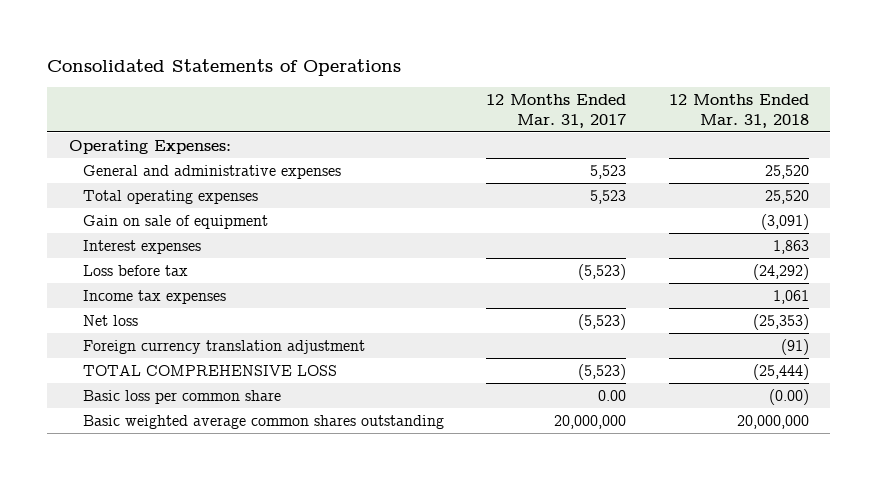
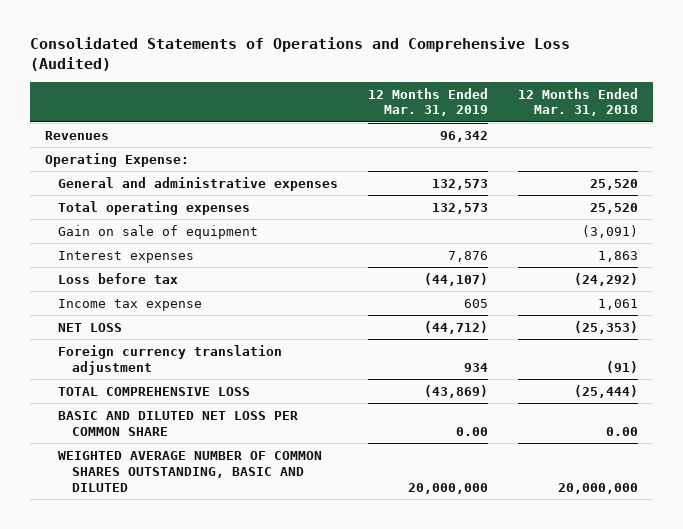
- Consolidated Statements of Operations
+ Consolidated Statements of Operations and Comprehensive Loss (Audited)
- | 12 Months Ended Mar. 31, 2017 | 12 Months Ended Mar. 31, 2018
+ | 12 Months Ended Mar. 31, 2019 | 12 Months Ended Mar. 31, 2018
- Operating Expenses:
+ Revenues | 96,342 |
+ Operating Expense:
- Income tax expenses | | 1,061
- Net loss | (5,523) | (25,353)
+ Income tax expense | 605 | 1,061
+ NET LOSS | (44,712) | (25,353)
- Basic loss per common share | 0.00 | (0.00)
- Basic weighted average common shares outstanding | 20,000,000 | 20,000,000
+ BASIC AND DILUTED NET LOSS PER COMMON SHARE | 0.00 | 0.00
+ WEIGHTED AVERAGE NUMBER OF COMMON SHARES OUTSTANDING, BASIC AND DILUTED | 20,000,000 | 20,000,000

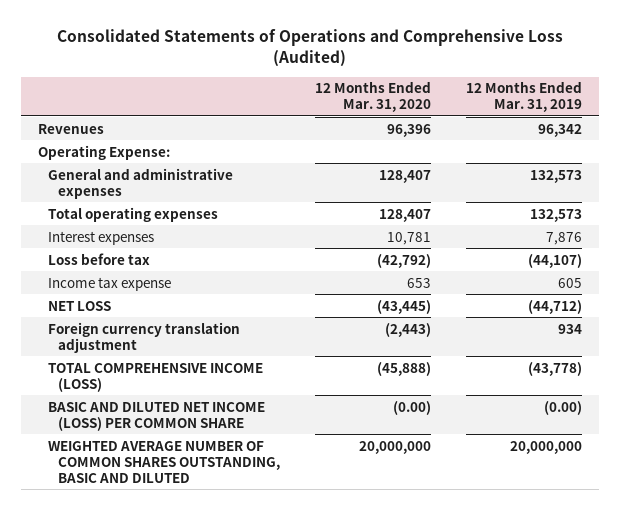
- | 12 Months Ended Mar. 31, 2019 | 12 Months Ended Mar. 31, 2018
+ | 12 Months Ended Mar. 31, 2020 | 12 Months Ended Mar. 31, 2019
- Gain on sale of equipment | | (3,091)
- TOTAL COMPREHENSIVE LOSS | (43,869) | (25,444)
- BASIC AND DILUTED NET LOSS PER COMMON SHARE | 0.00 | 0.00
+ TOTAL COMPREHENSIVE INCOME (LOSS) | (45,888) | (43,778)
+ BASIC AND DILUTED NET INCOME (LOSS) PER COMMON SHARE | (0.00) | (0.00)

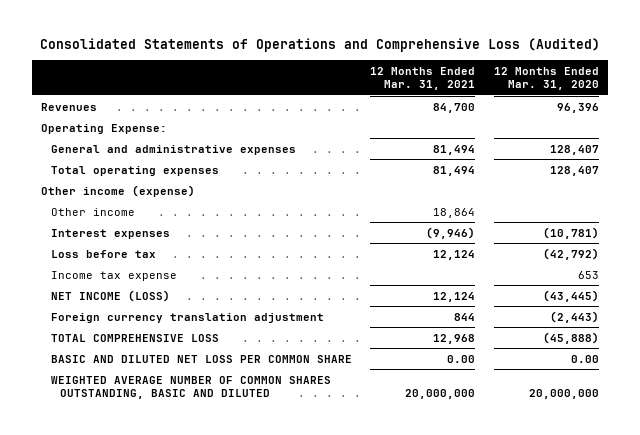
- | 12 Months Ended Mar. 31, 2020 | 12 Months Ended Mar. 31, 2019
+ | 12 Months Ended Mar. 31, 2021 | 12 Months Ended Mar. 31, 2020
- Interest expenses | 10,781 | 7,876
+ Other income (expense)
+ Other income | 18,864 |
+ Interest expenses | (9,946) | (10,781)
- NET LOSS | (43,445) | (44,712)
+ NET INCOME (LOSS) | 12,124 | (43,445)
- TOTAL COMPREHENSIVE INCOME (LOSS) | (45,888) | (43,778)
- BASIC AND DILUTED NET INCOME (LOSS) PER COMMON SHARE | (0.00) | (0.00)
+ TOTAL COMPREHENSIVE LOSS | 12,968 | (45,888)
+ BASIC AND DILUTED NET LOSS PER COMMON SHARE | 0.00 | 0.00

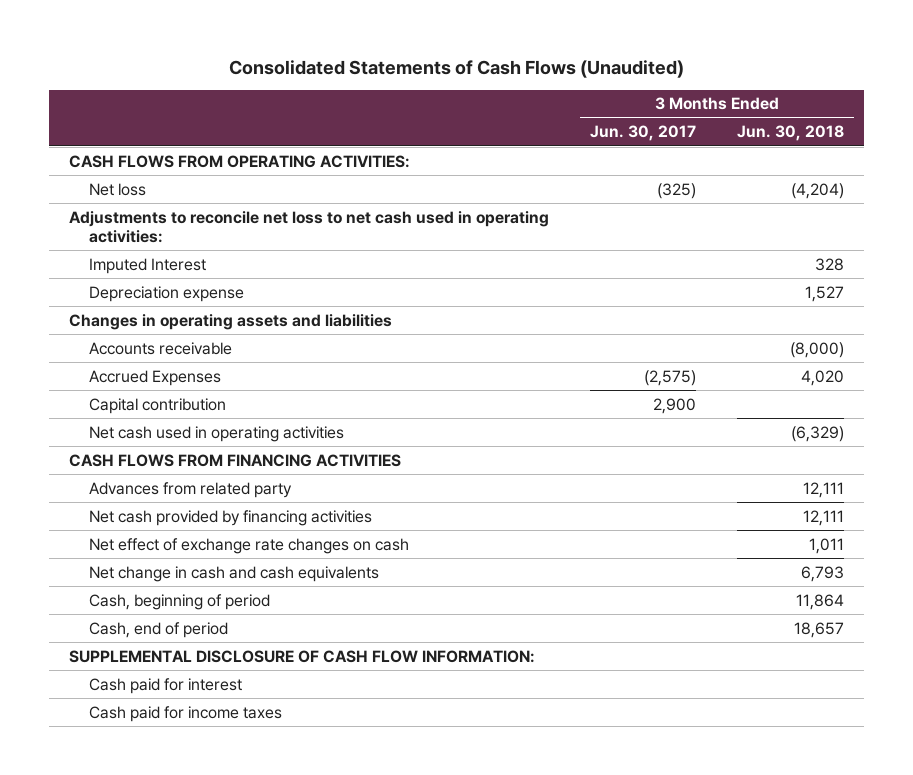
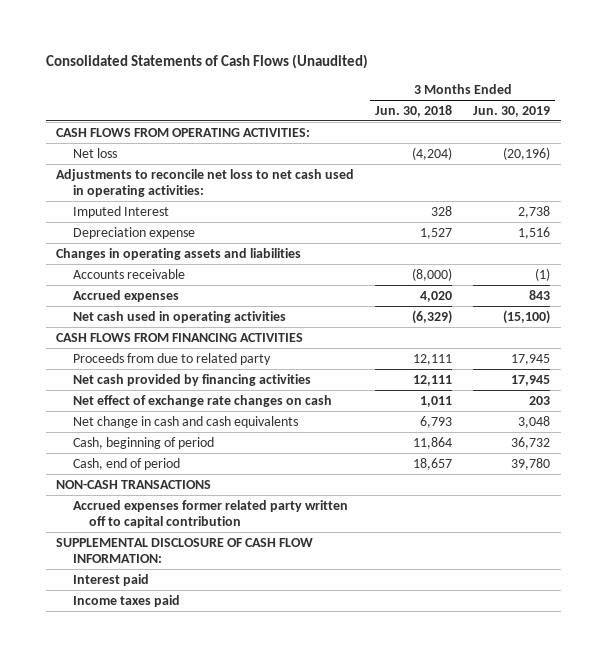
- | 3 Months Ended Jun. 30, 2017 | 3 Months Ended Jun. 30, 2018
+ | 3 Months Ended Jun. 30, 2018 | 3 Months Ended Jun. 30, 2019
- Accrued Expenses | (2,575) | 4,020
- Capital contribution | 2,900 |
+ Accrued expenses | 4,020 | 843
- Advances from related party | | 12,111
+ Proceeds from due to related party | 12,111 | 17,945
+ NON-CASH TRANSACTIONS
+ Accrued expenses former related party written off to capital contribution
- Cash paid for interest
- Cash paid for income taxes
+ Interest paid
+ Income taxes paid

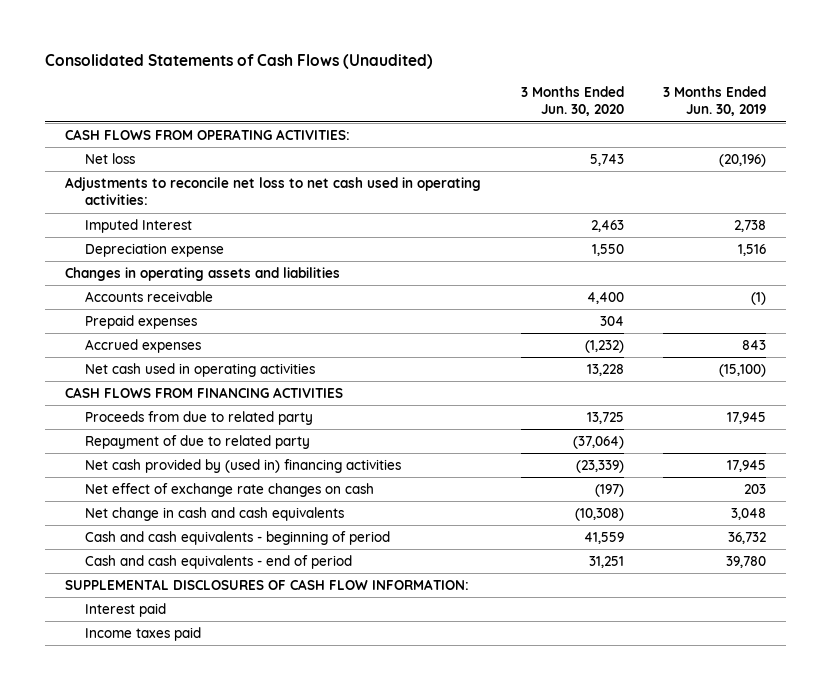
- | 3 Months Ended Jun. 30, 2018 | 3 Months Ended Jun. 30, 2019
+ | 3 Months Ended Jun. 30, 2020 | 3 Months Ended Jun. 30, 2019
+ Prepaid expenses | 304 |
- Net cash provided by financing activities | 12,111 | 17,945
+ Repayment of due to related party | (37,064) |
+ Net cash provided by (used in) financing activities | (23,339) | 17,945
- Cash, beginning of period | 11,864 | 36,732
- Cash, end of period | 18,657 | 39,780
- NON-CASH TRANSACTIONS
- Accrued expenses former related party written off to capital contribution
- SUPPLEMENTAL DISCLOSURE OF CASH FLOW INFORMATION:
+ Cash and cash equivalents - beginning of period | 41,559 | 36,732
+ Cash and cash equivalents - end of period | 31,251 | 39,780
+ SUPPLEMENTAL DISCLOSURES OF CASH FLOW INFORMATION:

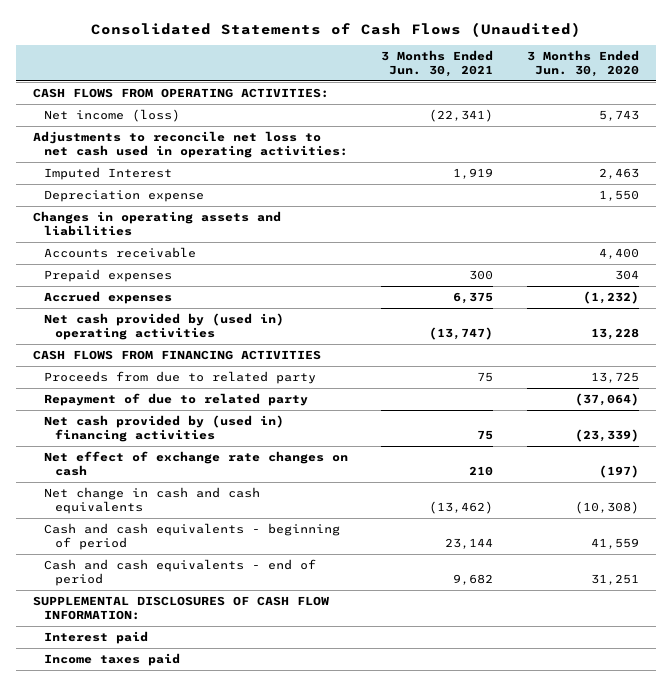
- | 3 Months Ended Jun. 30, 2020 | 3 Months Ended Jun. 30, 2019
+ | 3 Months Ended Jun. 30, 2021 | 3 Months Ended Jun. 30, 2020
- Net loss | 5,743 | (20,196)
+ Net income (loss) | (22,341) | 5,743
- Net cash used in operating activities | 13,228 | (15,100)
+ Net cash provided by (used in) operating activities | (13,747) | 13,228

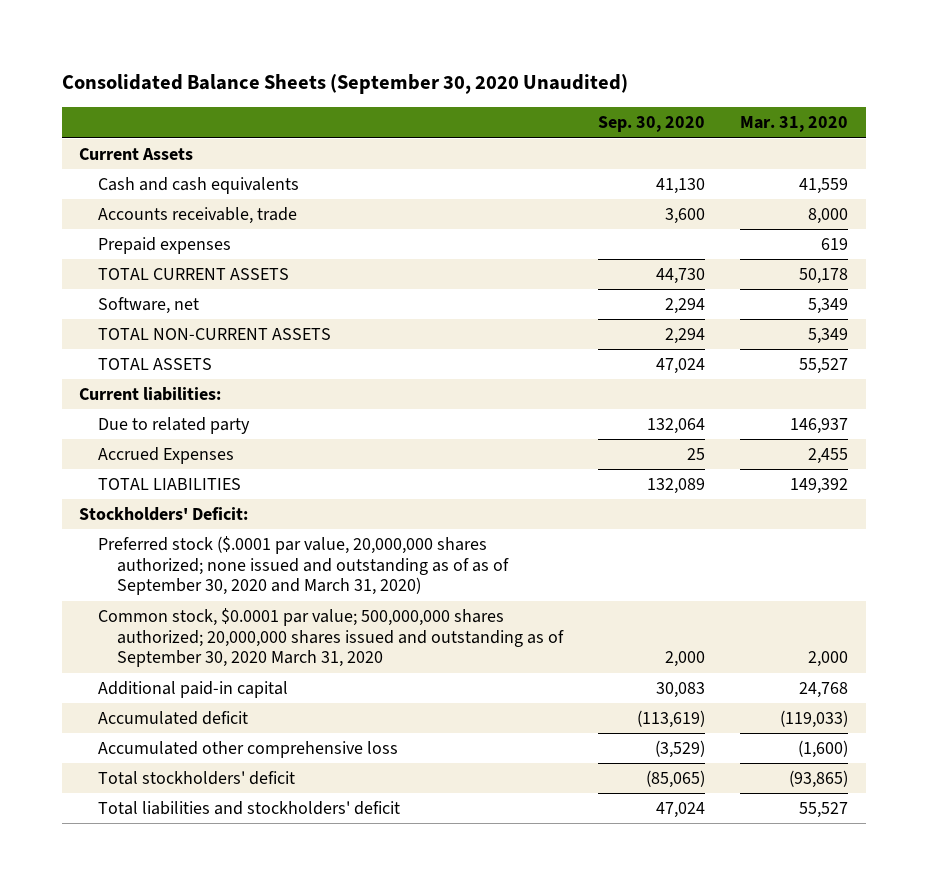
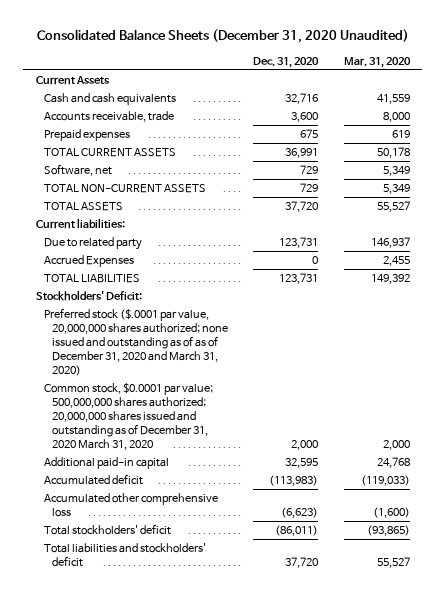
- Consolidated Balance Sheets (September 30, 2020 Unaudited)
+ Consolidated Balance Sheets (December 31, 2020 Unaudited)
- | Sep. 30, 2020 | Mar. 31, 2020
+ | Dec. 31, 2020 | Mar. 31, 2020
- Preferred stock ($.0001 par value, 20,000,000 shares authorized; none issued and outstanding as of as of September 30, 2020 and March 31, 2020)
- Common stock, $0.0001 par value; 500,000,000 shares authorized; 20,000,000 shares issued and outstanding as of September 30, 2020 March 31, 2020 | 2,000 | 2,000
+ Preferred stock ($.0001 par value, 20,000,000 shares authorized; none issued and outstanding as of as of December 31, 2020 and March 31, 2020)
+ Common stock, $0.0001 par value; 500,000,000 shares authorized; 20,000,000 shares issued and outstanding as of December 31, 2020 March 31, 2020 | 2,000 | 2,000

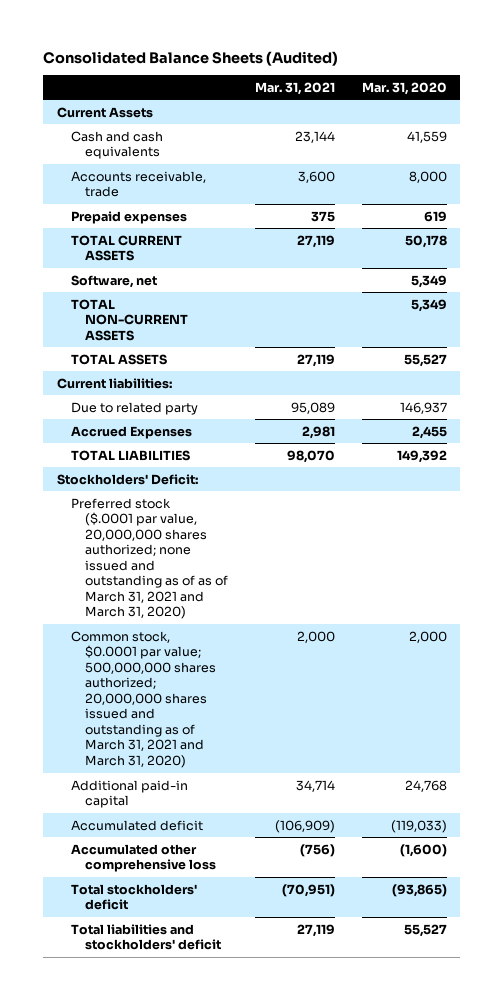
- Consolidated Balance Sheets (December 31, 2020 Unaudited)
+ Consolidated Balance Sheets (Audited)
- | Dec. 31, 2020 | Mar. 31, 2020
+ | Mar. 31, 2021 | Mar. 31, 2020
- Preferred stock ($.0001 par value, 20,000,000 shares authorized; none issued and outstanding as of as of December 31, 2020 and March 31, 2020)
- Common stock, $0.0001 par value; 500,000,000 shares authorized; 20,000,000 shares issued and outstanding as of December 31, 2020 March 31, 2020 | 2,000 | 2,000
+ Preferred stock ($.0001 par value, 20,000,000 shares authorized; none issued and outstanding as of as of March 31, 2021 and March 31, 2020)
+ Common stock, $0.0001 par value; 500,000,000 shares authorized; 20,000,000 shares issued and outstanding as of March 31, 2021 and March 31, 2020) | 2,000 | 2,000

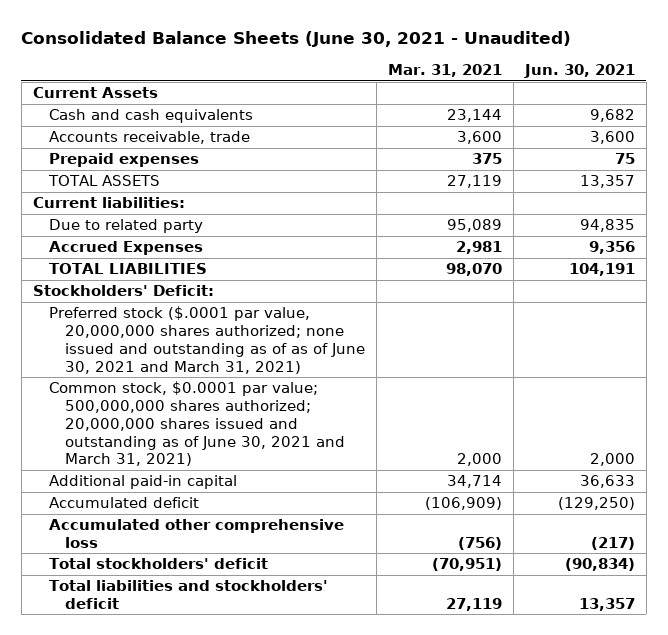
- Consolidated Balance Sheets (Audited)
+ Consolidated Balance Sheets (June 30, 2021 - Unaudited)
- | Mar. 31, 2021 | Mar. 31, 2020
+ | Mar. 31, 2021 | Jun. 30, 2021
- TOTAL CURRENT ASSETS | 27,119 | 50,178
- Software, net | | 5,349
- TOTAL NON-CURRENT ASSETS | | 5,349
- Preferred stock ($.0001 par value, 20,000,000 shares authorized; none issued and outstanding as of as of March 31, 2021 and March 31, 2020)
- Common stock, $0.0001 par value; 500,000,000 shares authorized; 20,000,000 shares issued and outstanding as of March 31, 2021 and March 31, 2020) | 2,000 | 2,000
+ Preferred stock ($.0001 par value, 20,000,000 shares authorized; none issued and outstanding as of as of June 30, 2021 and March 31, 2021)
+ Common stock, $0.0001 par value; 500,000,000 shares authorized; 20,000,000 shares issued and outstanding as of June 30, 2021 and March 31, 2021) | 2,000 | 2,000

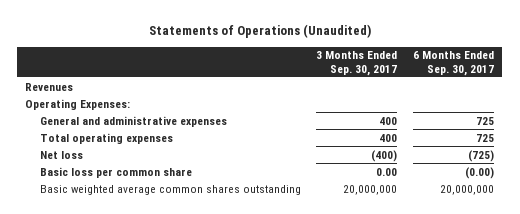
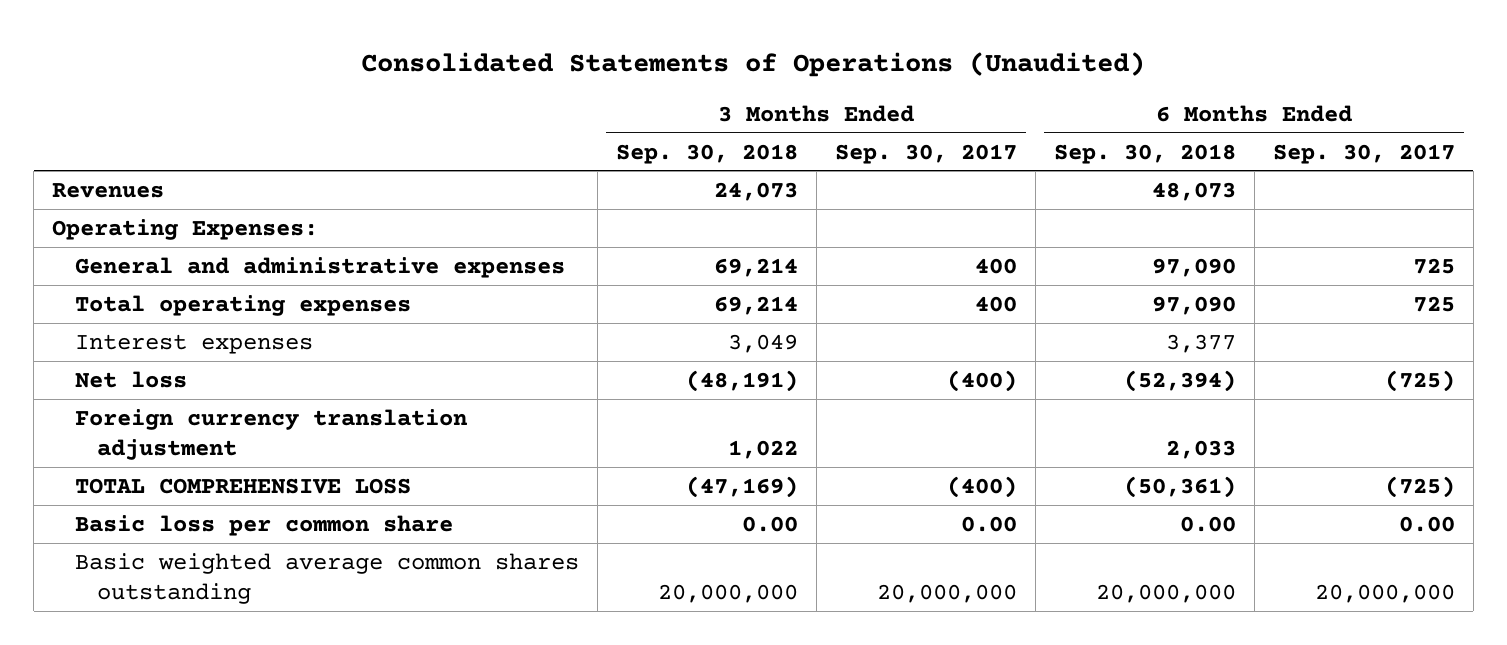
- Statements of Operations (Unaudited)
+ Consolidated Statements of Operations (Unaudited)
- | 3 Months Ended Sep. 30, 2017 | 6 Months Ended Sep. 30, 2017
+ | 3 Months Ended Sep. 30, 2018 | 3 Months Ended Sep. 30, 2017 | 6 Months Ended Sep. 30, 2018 | 6 Months Ended Sep. 30, 2017
+ Interest expenses | 3,049 | | 3,377 |
- Basic loss per common share | 0.00 | (0.00)
+ Foreign currency translation adjustment | 1,022 | | 2,033 |
+ TOTAL COMPREHENSIVE LOSS | (47,169) | (400) | (50,361) | (725)
+ Basic loss per common share | 0.00 | 0.00 | 0.00 | 0.00

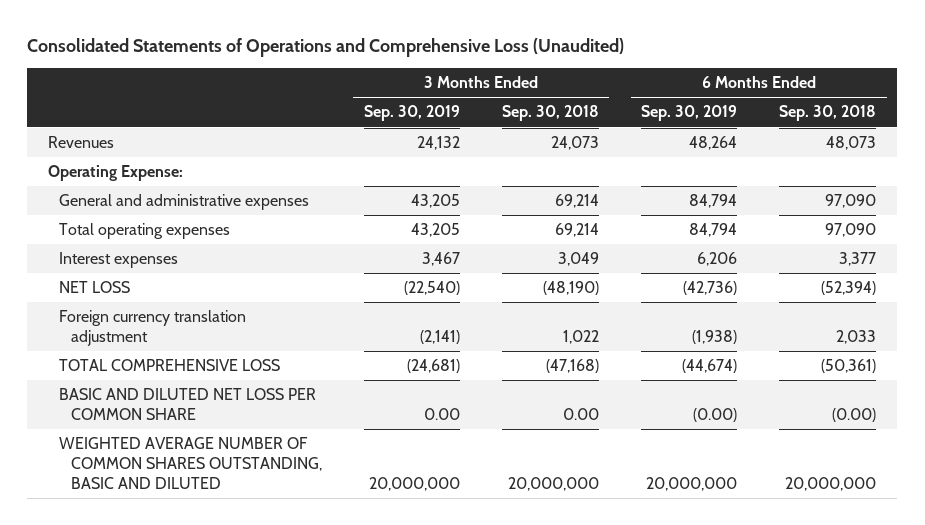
- Consolidated Statements of Operations (Unaudited)
+ Consolidated Statements of Operations and Comprehensive Loss (Unaudited)
- | 3 Months Ended Sep. 30, 2018 | 3 Months Ended Sep. 30, 2017 | 6 Months Ended Sep. 30, 2018 | 6 Months Ended Sep. 30, 2017
+ | 3 Months Ended Sep. 30, 2019 | 3 Months Ended Sep. 30, 2018 | 6 Months Ended Sep. 30, 2019 | 6 Months Ended Sep. 30, 2018
- Operating Expenses:
+ Operating Expense:
- Net loss | (48,191) | (400) | (52,394) | (725)
+ NET LOSS | (22,540) | (48,190) | (42,736) | (52,394)
- TOTAL COMPREHENSIVE LOSS | (47,169) | (400) | (50,361) | (725)
- Basic loss per common share | 0.00 | 0.00 | 0.00 | 0.00
- Basic weighted average common shares outstanding | 20,000,000 | 20,000,000 | 20,000,000 | 20,000,000
+ TOTAL COMPREHENSIVE LOSS | (24,681) | (47,168) | (44,674) | (50,361)
+ BASIC AND DILUTED NET LOSS PER COMMON SHARE | 0.00 | 0.00 | (0.00) | (0.00)
+ WEIGHTED AVERAGE NUMBER OF COMMON SHARES OUTSTANDING, BASIC AND DILUTED | 20,000,000 | 20,000,000 | 20,000,000 | 20,000,000

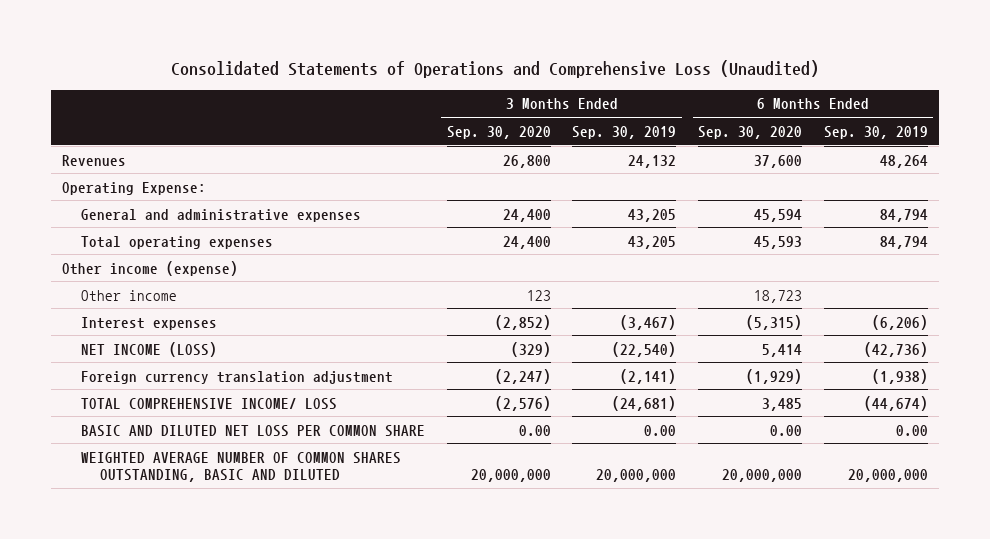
- | 3 Months Ended Sep. 30, 2019 | 3 Months Ended Sep. 30, 2018 | 6 Months Ended Sep. 30, 2019 | 6 Months Ended Sep. 30, 2018
+ | 3 Months Ended Sep. 30, 2020 | 3 Months Ended Sep. 30, 2019 | 6 Months Ended Sep. 30, 2020 | 6 Months Ended Sep. 30, 2019
- Interest expenses | 3,467 | 3,049 | 6,206 | 3,377
- NET LOSS | (22,540) | (48,190) | (42,736) | (52,394)
+ Other income (expense)
+ Other income | 123 | | 18,723 |
+ Interest expenses | (2,852) | (3,467) | (5,315) | (6,206)
+ NET INCOME (LOSS) | (329) | (22,540) | 5,414 | (42,736)
- TOTAL COMPREHENSIVE LOSS | (24,681) | (47,168) | (44,674) | (50,361)
- BASIC AND DILUTED NET LOSS PER COMMON SHARE | 0.00 | 0.00 | (0.00) | (0.00)
+ TOTAL COMPREHENSIVE INCOME/ LOSS | (2,576) | (24,681) | 3,485 | (44,674)
+ BASIC AND DILUTED NET LOSS PER COMMON SHARE | 0.00 | 0.00 | 0.00 | 0.00

